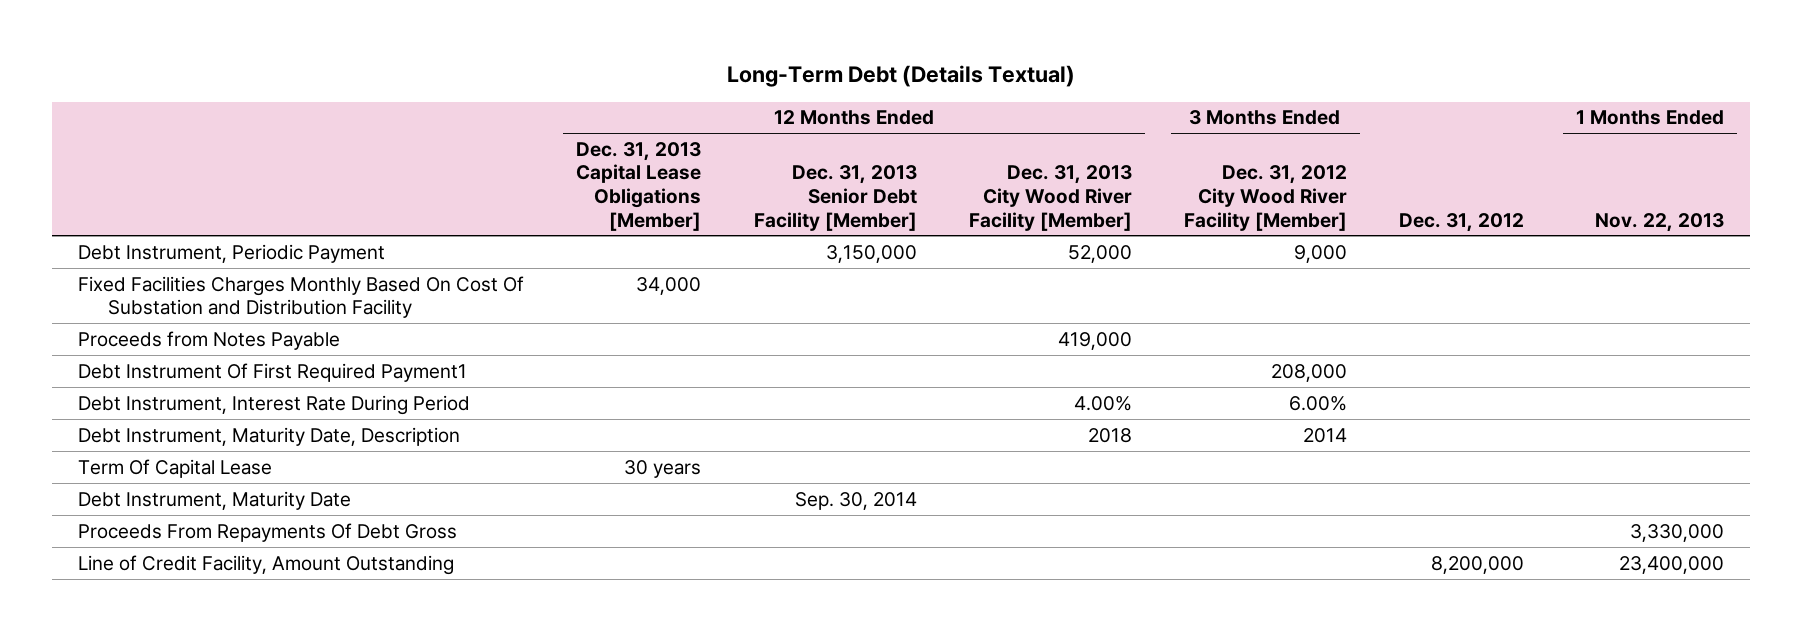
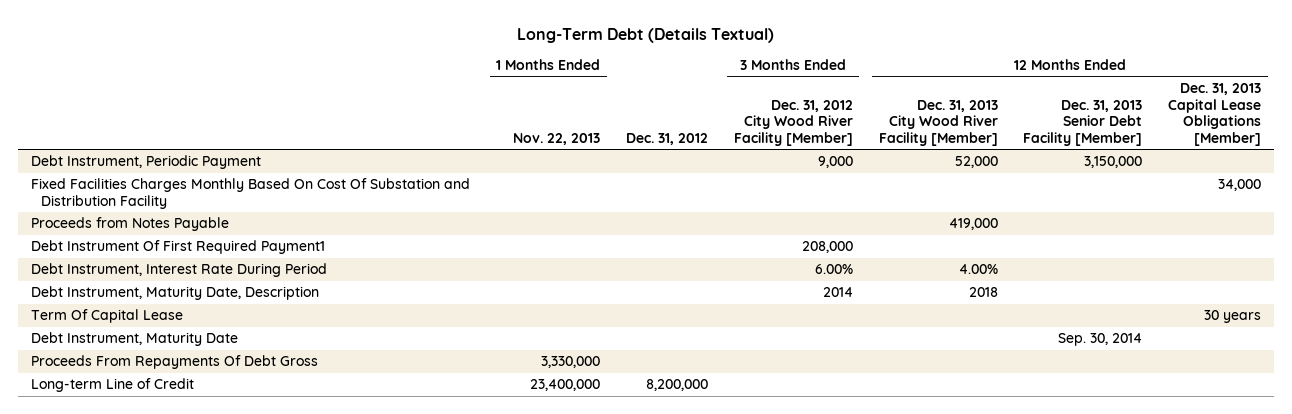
- | 12 Months Ended Dec. 31, 2013 Capital Lease Obligations [Member] | 12 Months Ended Dec. 31, 2013 Senior Debt Facility [Member] | 12 Months Ended Dec. 31, 2013 City Wood River Facility [Member] | 3 Months Ended Dec. 31, 2012 City Wood River Facility [Member] | Dec. 31, 2012 | 1 Months Ended Nov. 22, 2013
+ | 1 Months Ended Nov. 22, 2013 | Dec. 31, 2012 | 3 Months Ended Dec. 31, 2012 City Wood River Facility [Member] | 12 Months Ended Dec. 31, 2013 City Wood River Facility [Member] | 12 Months Ended Dec. 31, 2013 Senior Debt Facility [Member] | 12 Months Ended Dec. 31, 2013 Capital Lease Obligations [Member]
- Line of Credit Facility, Amount Outstanding | | | | | 8,200,000 | 23,400,000
+ Long-term Line of Credit | 23,400,000 | 8,200,000 | | | |

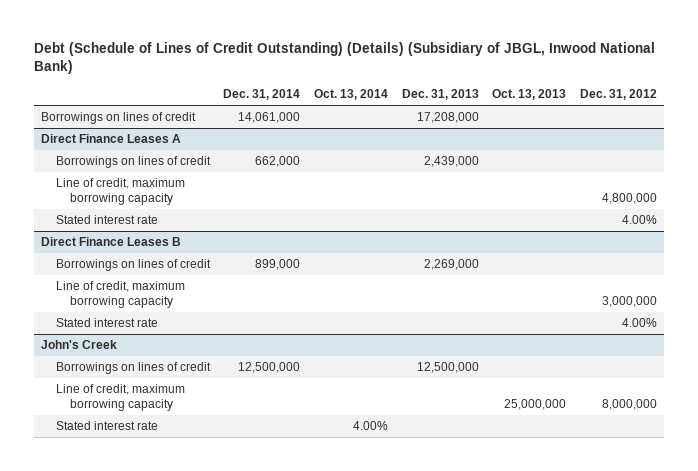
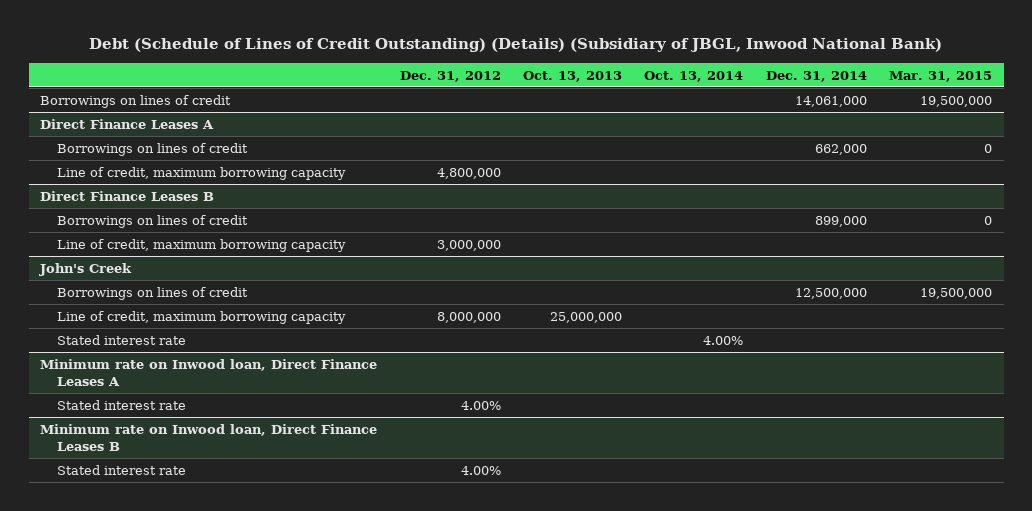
- | Dec. 31, 2014 | Oct. 13, 2014 | Dec. 31, 2013 | Oct. 13, 2013 | Dec. 31, 2012
+ | Dec. 31, 2012 | Oct. 13, 2013 | Oct. 13, 2014 | Dec. 31, 2014 | Mar. 31, 2015
@ Direct Finance Leases A
- Stated interest rate | | | | | 4.00%
@ Direct Finance Leases B
- Stated interest rate | | | | | 4.00%
+ Minimum rate on Inwood loan, Direct Finance Leases A
+ Stated interest rate | 4.00% | | | |
+ Minimum rate on Inwood loan, Direct Finance Leases B
+ Stated interest rate | 4.00% | | | |

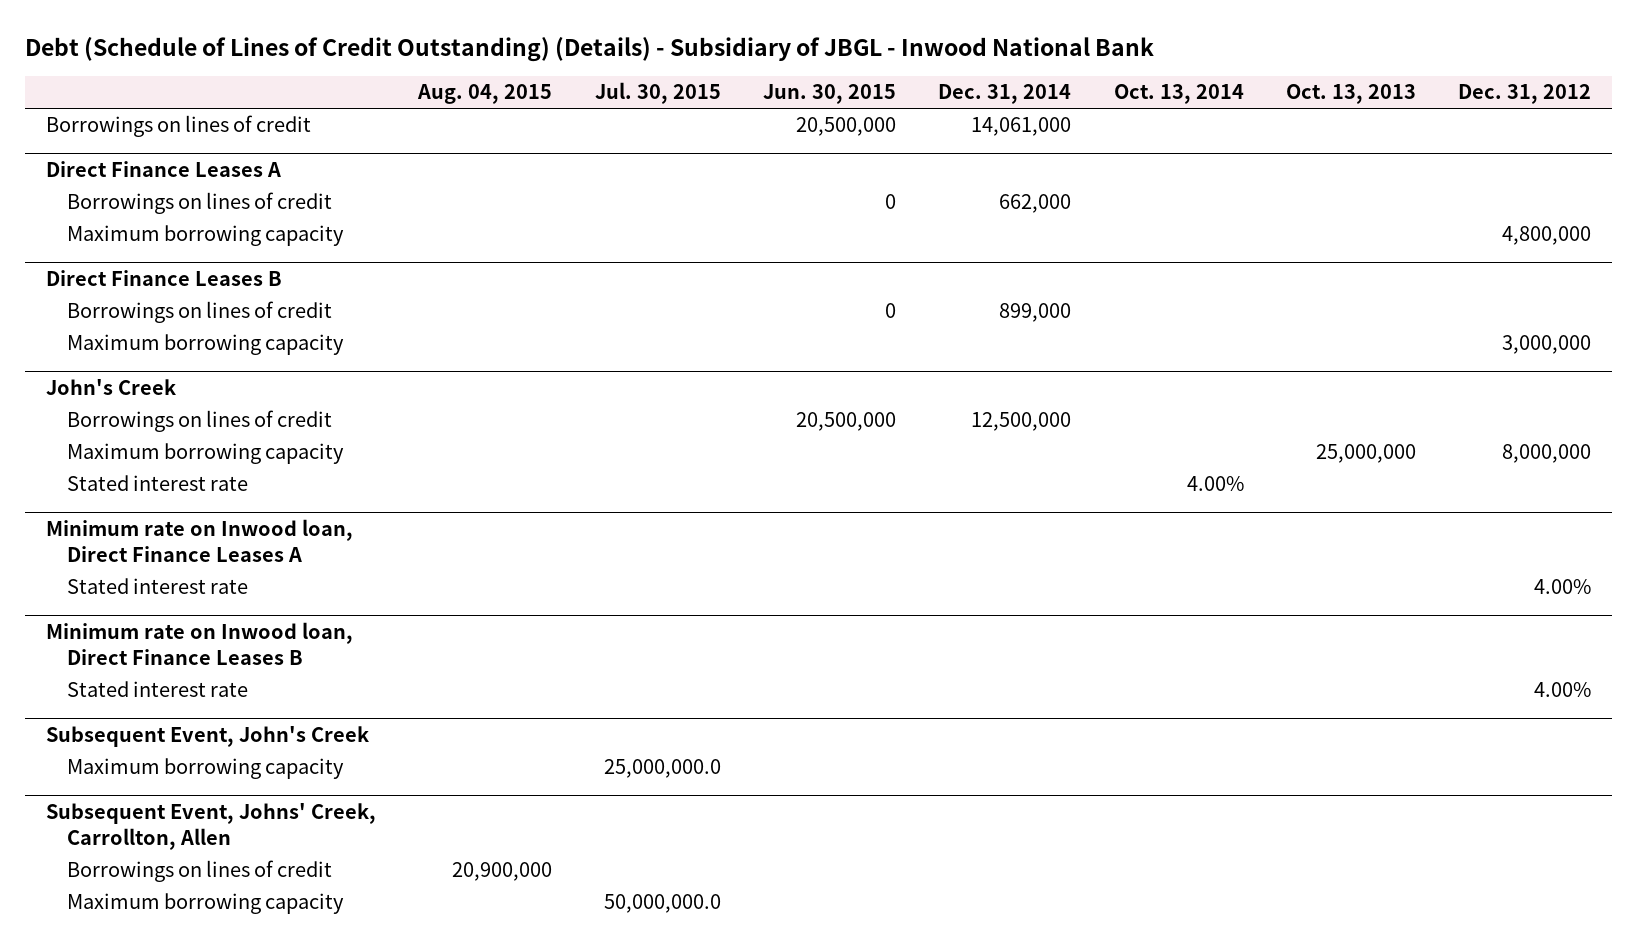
- Debt (Schedule of Lines of Credit Outstanding) (Details) (Subsidiary of JBGL, Inwood National Bank)
+ Debt (Schedule of Lines of Credit Outstanding) (Details) - Subsidiary of JBGL - Inwood National Bank
- | Dec. 31, 2012 | Oct. 13, 2013 | Oct. 13, 2014 | Dec. 31, 2014 | Mar. 31, 2015
+ | Aug. 04, 2015 | Jul. 30, 2015 | Jun. 30, 2015 | Dec. 31, 2014 | Oct. 13, 2014 | Oct. 13, 2013 | Dec. 31, 2012
@ Direct Finance Leases A
- Line of credit, maximum borrowing capacity | 4,800,000 | | | |
+ Maximum borrowing capacity | | | | | | | 4,800,000
@ Direct Finance Leases B
- Line of credit, maximum borrowing capacity | 3,000,000 | | | |
+ Maximum borrowing capacity | | | | | | | 3,000,000
@ John's Creek
- Line of credit, maximum borrowing capacity | 8,000,000 | 25,000,000 | | |
+ Maximum borrowing capacity | | | | | | 25,000,000 | 8,000,000
+ Subsequent Event, John's Creek
+ Maximum borrowing capacity | | 25,000,000.0 | | | | |
+ Subsequent Event, Johns' Creek, Carrollton, Allen
+ Borrowings on lines of credit | 20,900,000 | | | | | |
+ Maximum borrowing capacity | | 50,000,000.0 | | | | |

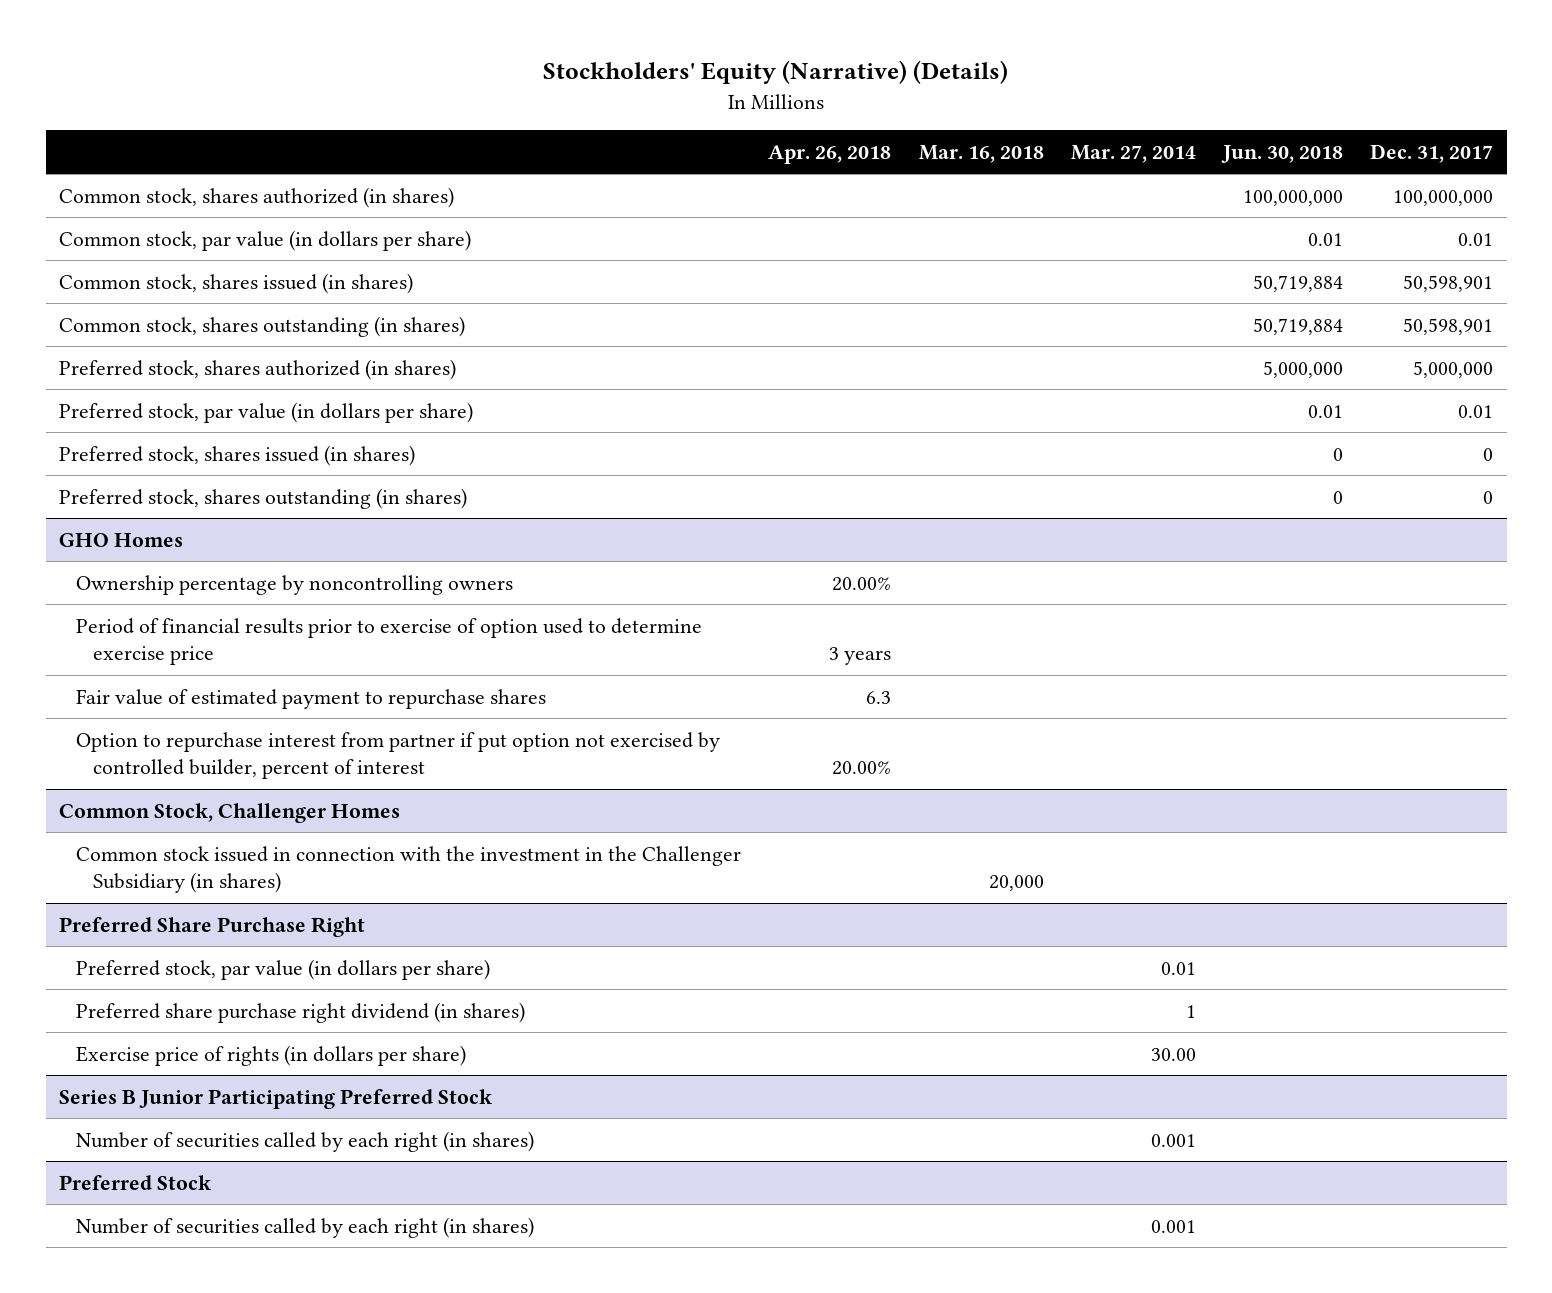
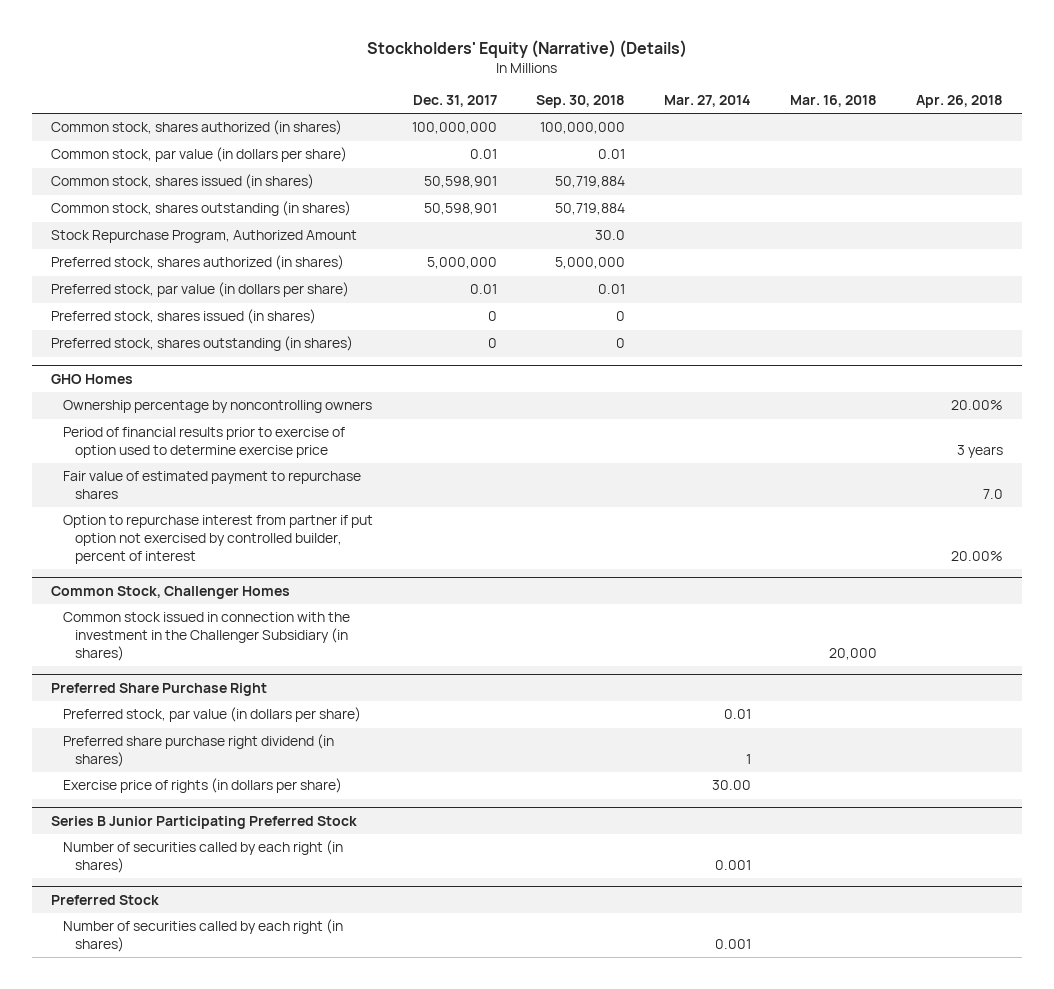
- | Apr. 26, 2018 | Mar. 16, 2018 | Mar. 27, 2014 | Jun. 30, 2018 | Dec. 31, 2017
+ | Dec. 31, 2017 | Sep. 30, 2018 | Mar. 27, 2014 | Mar. 16, 2018 | Apr. 26, 2018
+ Stock Repurchase Program, Authorized Amount | | 30.0 | | |
@ GHO Homes
- Fair value of estimated payment to repurchase shares | 6.3 | | | |
+ Fair value of estimated payment to repurchase shares | | | | | 7.0

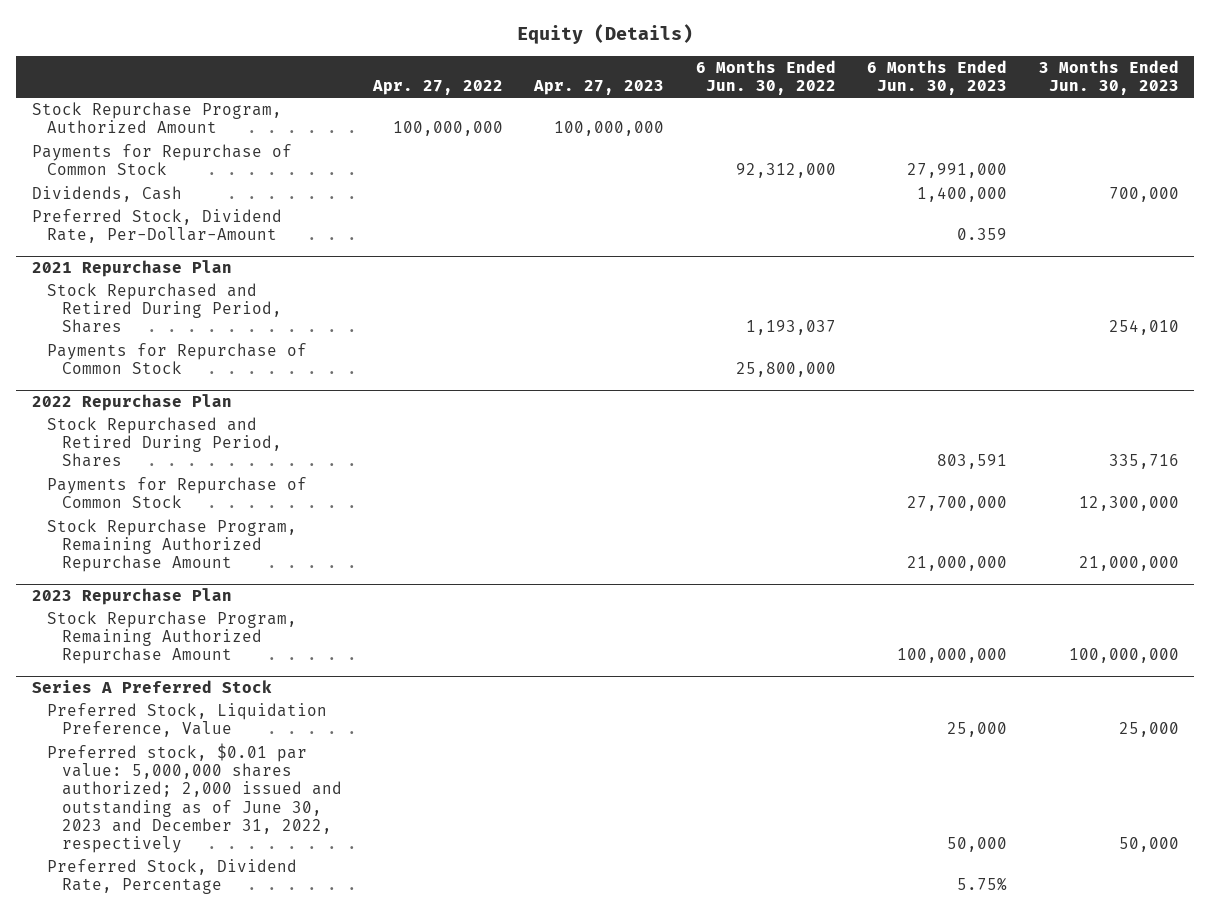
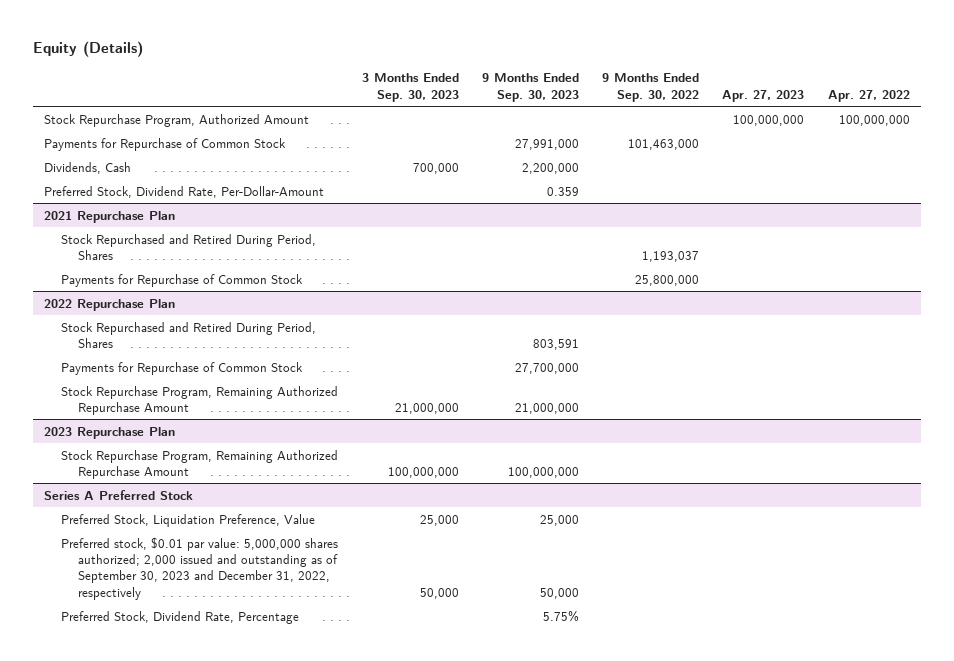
- | Apr. 27, 2022 | Apr. 27, 2023 | 6 Months Ended Jun. 30, 2022 | 6 Months Ended Jun. 30, 2023 | 3 Months Ended Jun. 30, 2023
+ | 3 Months Ended Sep. 30, 2023 | 9 Months Ended Sep. 30, 2023 | 9 Months Ended Sep. 30, 2022 | Apr. 27, 2023 | Apr. 27, 2022
@ Series A Preferred Stock
- Preferred stock, $0.01 par value: 5,000,000 shares authorized; 2,000 issued and outstanding as of June 30, 2023 and December 31, 2022, respectively | | | | 50,000 | 50,000
+ Preferred stock, $0.01 par value: 5,000,000 shares authorized; 2,000 issued and outstanding as of September 30, 2023 and December 31, 2022, respectively | 50,000 | 50,000 | | |

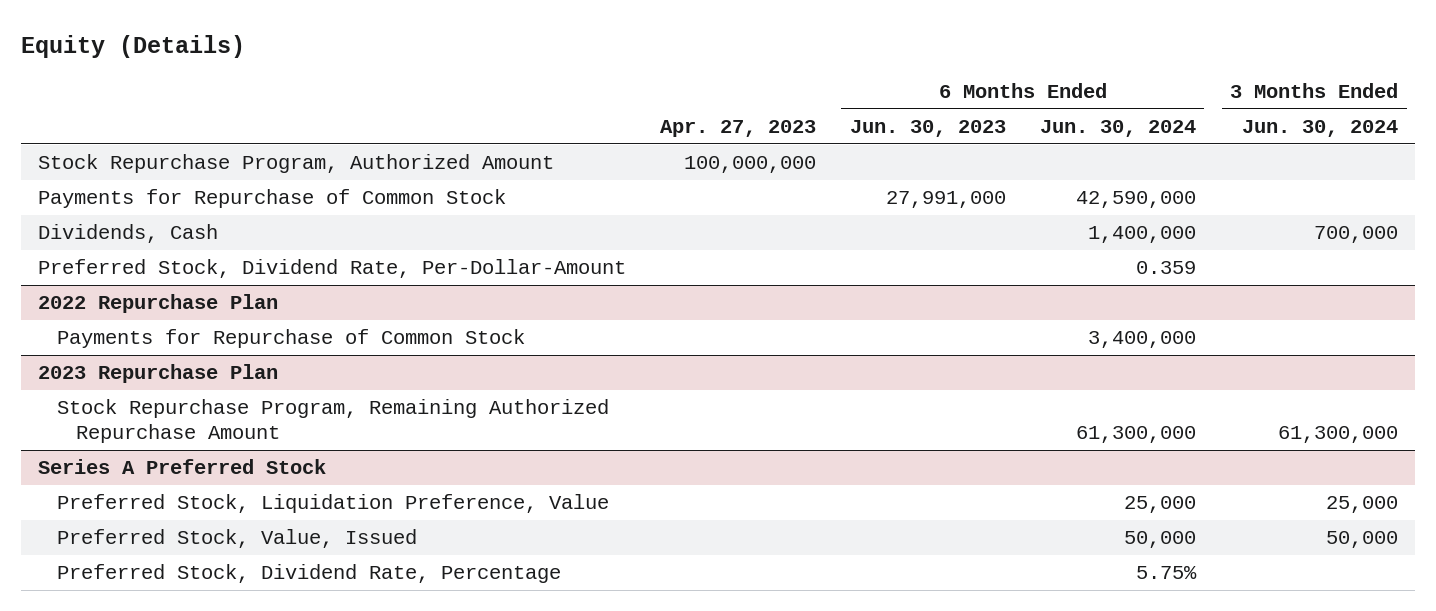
- | 3 Months Ended Sep. 30, 2023 | 9 Months Ended Sep. 30, 2023 | 9 Months Ended Sep. 30, 2022 | Apr. 27, 2023 | Apr. 27, 2022
+ | Apr. 27, 2023 | 6 Months Ended Jun. 30, 2023 | 6 Months Ended Jun. 30, 2024 | 3 Months Ended Jun. 30, 2024
- 2021 Repurchase Plan
- Stock Repurchased and Retired During Period, Shares | | | 1,193,037 | |
- Payments for Repurchase of Common Stock | | | 25,800,000 | |
@ 2022 Repurchase Plan
- Stock Repurchased and Retired During Period, Shares | | 803,591 | | |
- Stock Repurchase Program, Remaining Authorized Repurchase Amount | 21,000,000 | 21,000,000 | | |
@ Series A Preferred Stock
- Preferred stock, $0.01 par value: 5,000,000 shares authorized; 2,000 issued and outstanding as of September 30, 2023 and December 31, 2022, respectively | 50,000 | 50,000 | | |
+ Preferred Stock, Value, Issued | | | 50,000 | 50,000

